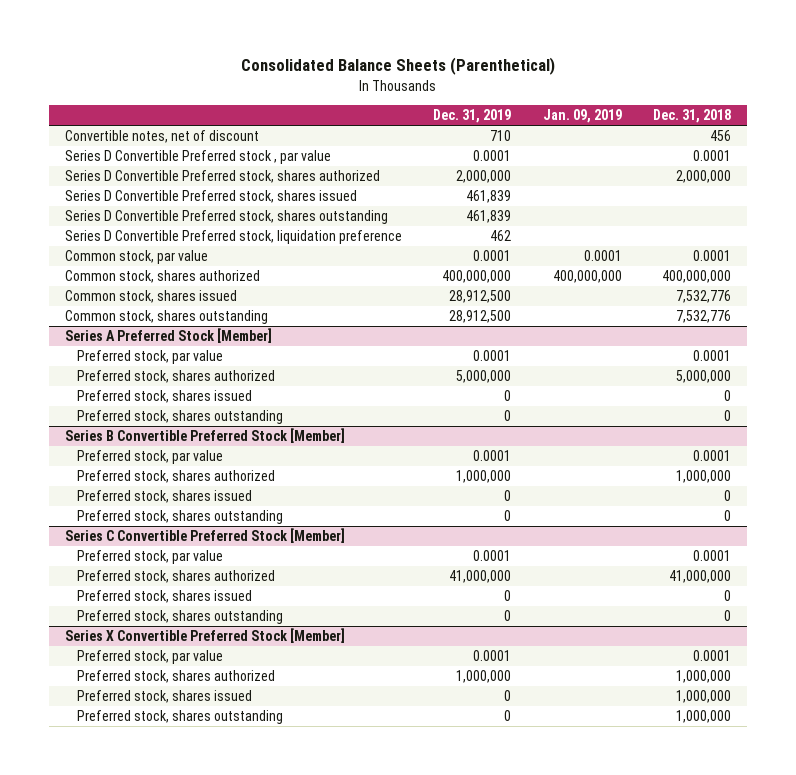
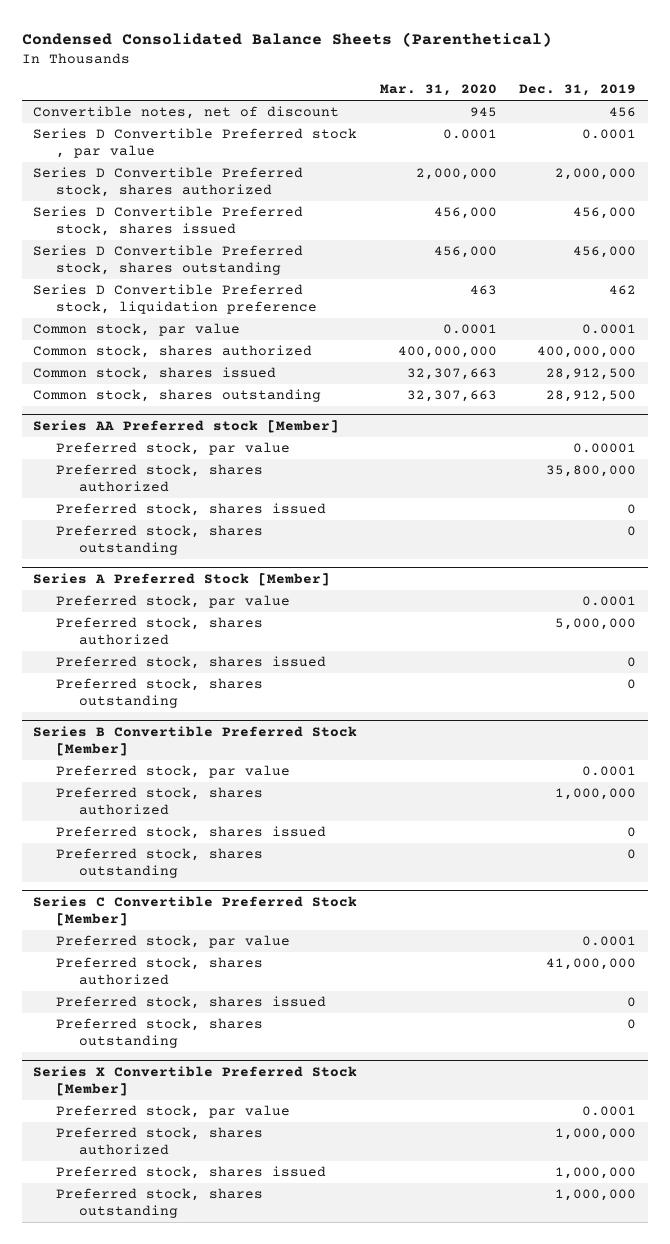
- Consolidated Balance Sheets (Parenthetical)
+ Condensed Consolidated Balance Sheets (Parenthetical)
- | Dec. 31, 2019 | Jan. 09, 2019 | Dec. 31, 2018
+ | Mar. 31, 2020 | Dec. 31, 2019
- Convertible notes, net of discount | 710 | | 456
+ Convertible notes, net of discount | 945 | 456
- Series D Convertible Preferred stock, shares issued | 461,839 | |
- Series D Convertible Preferred stock, shares outstanding | 461,839 | |
+ Series D Convertible Preferred stock, shares issued | 456,000 | 456,000
+ Series D Convertible Preferred stock, shares outstanding | 456,000 | 456,000
+ Series AA Preferred stock [Member]
+ Preferred stock, par value | | 0.00001
+ Preferred stock, shares authorized | | 35,800,000
+ Preferred stock, shares issued | | 0
+ Preferred stock, shares outstanding | | 0
@ Series X Convertible Preferred Stock [Member]
- Preferred stock, shares issued | 0 | | 1,000,000
- Preferred stock, shares outstanding | 0 | | 1,000,000
+ Preferred stock, shares issued | | 1,000,000
+ Preferred stock, shares outstanding | | 1,000,000

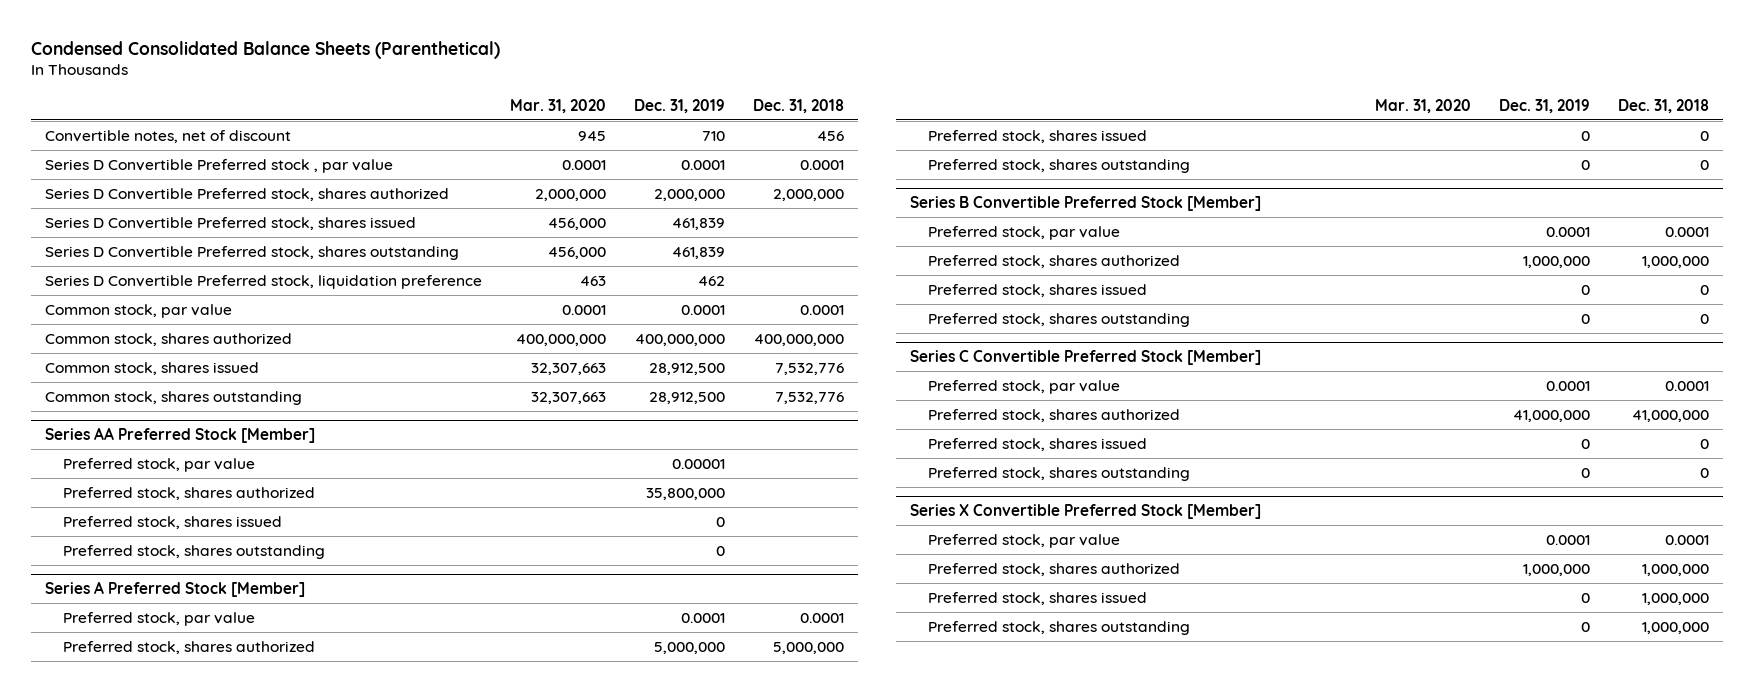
- | Mar. 31, 2020 | Dec. 31, 2019
+ | Mar. 31, 2020 | Dec. 31, 2019 | Dec. 31, 2018
- Convertible notes, net of discount | 945 | 456
+ Convertible notes, net of discount | 945 | 710 | 456
- Series D Convertible Preferred stock, shares issued | 456,000 | 456,000
- Series D Convertible Preferred stock, shares outstanding | 456,000 | 456,000
+ Series D Convertible Preferred stock, shares issued | 456,000 | 461,839 |
+ Series D Convertible Preferred stock, shares outstanding | 456,000 | 461,839 |
- Series AA Preferred stock [Member]
+ Series AA Preferred Stock [Member]
@ Series X Convertible Preferred Stock [Member]
- Preferred stock, shares issued | | 1,000,000
- Preferred stock, shares outstanding | | 1,000,000
+ Preferred stock, shares issued | | 0 | 1,000,000
+ Preferred stock, shares outstanding | | 0 | 1,000,000

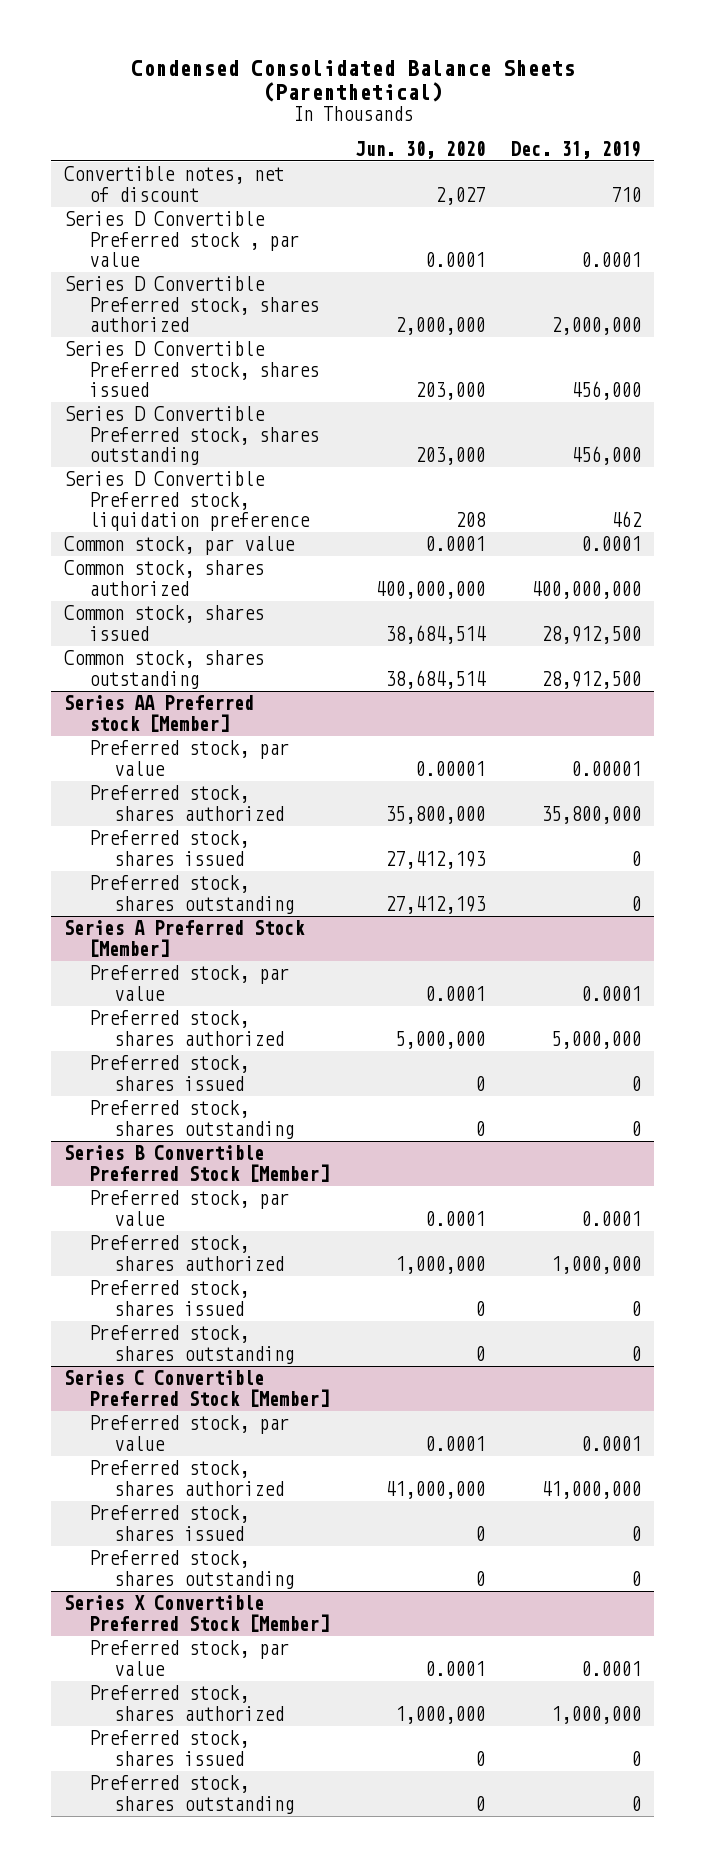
- | Mar. 31, 2020 | Dec. 31, 2019 | Dec. 31, 2018
+ | Jun. 30, 2020 | Dec. 31, 2019
- Series D Convertible Preferred stock, shares issued | 456,000 | 461,839 |
- Series D Convertible Preferred stock, shares outstanding | 456,000 | 461,839 |
+ Series D Convertible Preferred stock, shares issued | 203,000 | 456,000
+ Series D Convertible Preferred stock, shares outstanding | 203,000 | 456,000
- Series AA Preferred Stock [Member]
+ Series AA Preferred stock [Member]

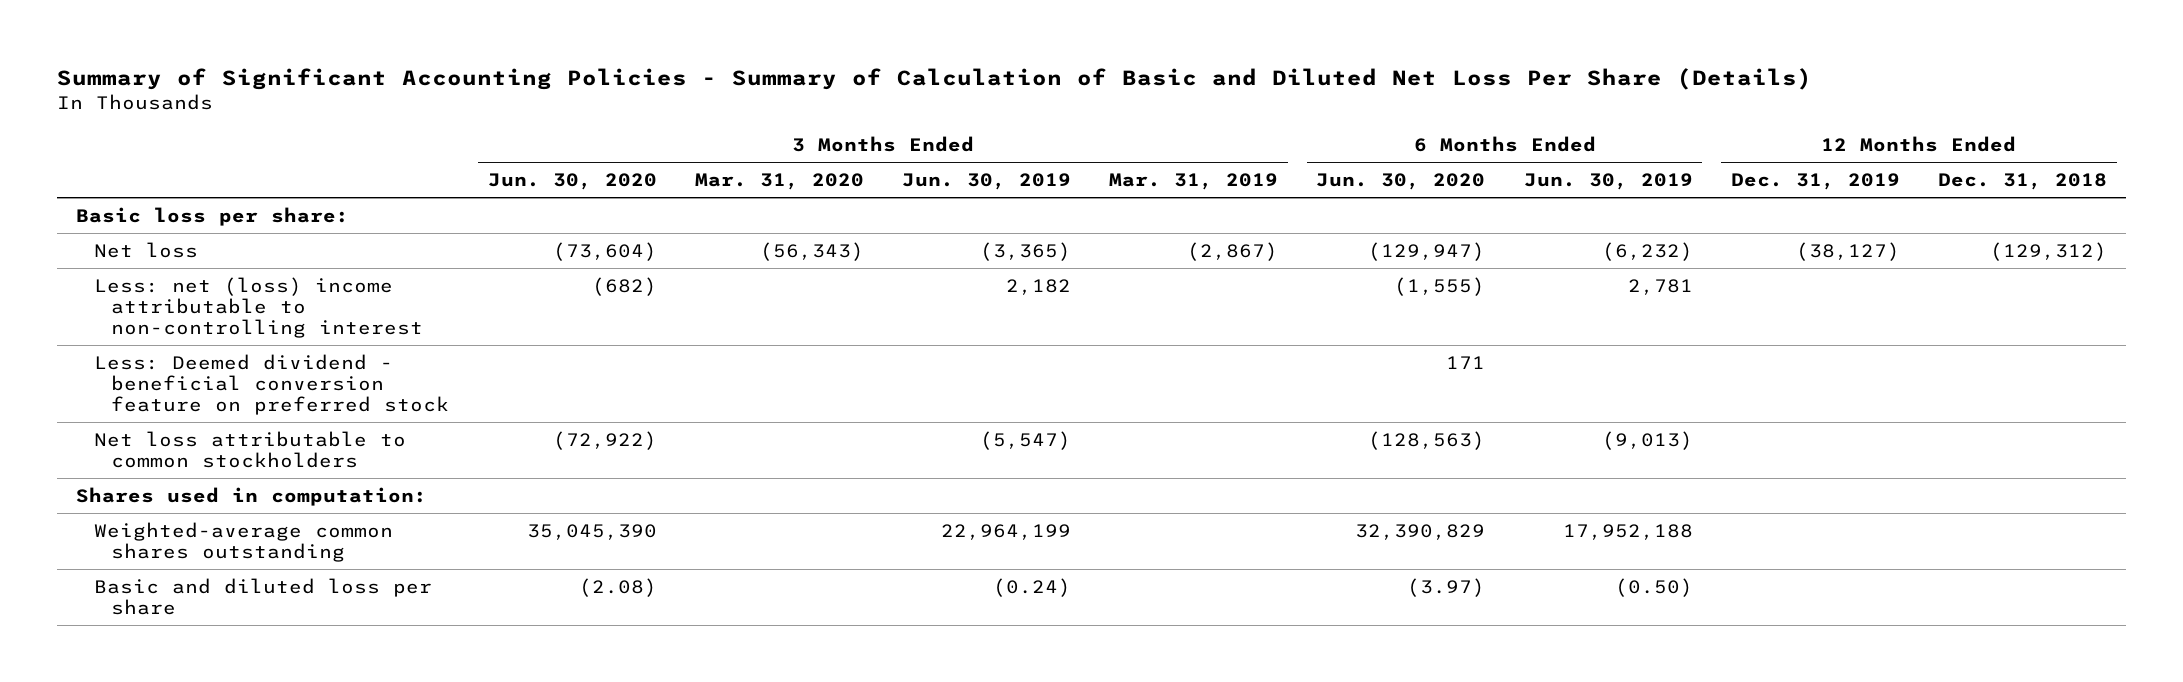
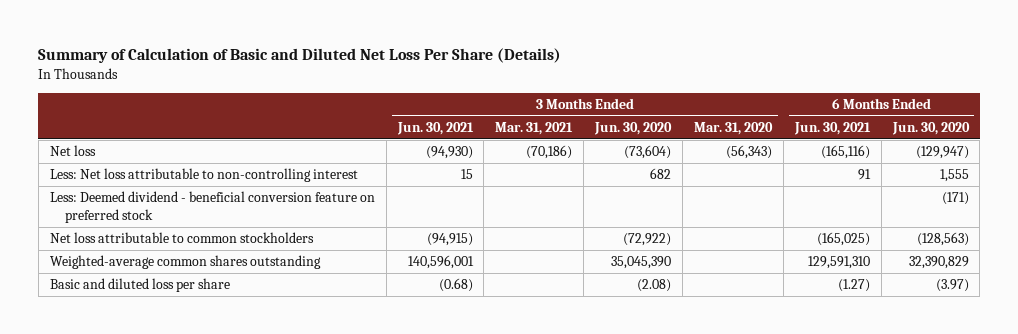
- Summary of Significant Accounting Policies - Summary of Calculation of Basic and Diluted Net Loss Per Share (Details)
+ Summary of Calculation of Basic and Diluted Net Loss Per Share (Details)
- | 3 Months Ended Jun. 30, 2020 | 3 Months Ended Mar. 31, 2020 | 3 Months Ended Jun. 30, 2019 | 3 Months Ended Mar. 31, 2019 | 6 Months Ended Jun. 30, 2020 | 6 Months Ended Jun. 30, 2019 | 12 Months Ended Dec. 31, 2019 | 12 Months Ended Dec. 31, 2018
+ | 3 Months Ended Jun. 30, 2021 | 3 Months Ended Mar. 31, 2021 | 3 Months Ended Jun. 30, 2020 | 3 Months Ended Mar. 31, 2020 | 6 Months Ended Jun. 30, 2021 | 6 Months Ended Jun. 30, 2020
- Basic loss per share:
- Less: net (loss) income attributable to non-controlling interest | (682) | | 2,182 | | (1,555) | 2,781 | |
- Less: Deemed dividend - beneficial conversion feature on preferred stock | | | | | 171 | | |
+ Less: Net loss attributable to non-controlling interest | 15 | | 682 | | 91 | 1,555
+ Less: Deemed dividend - beneficial conversion feature on preferred stock | | | | | | (171)
- Shares used in computation:

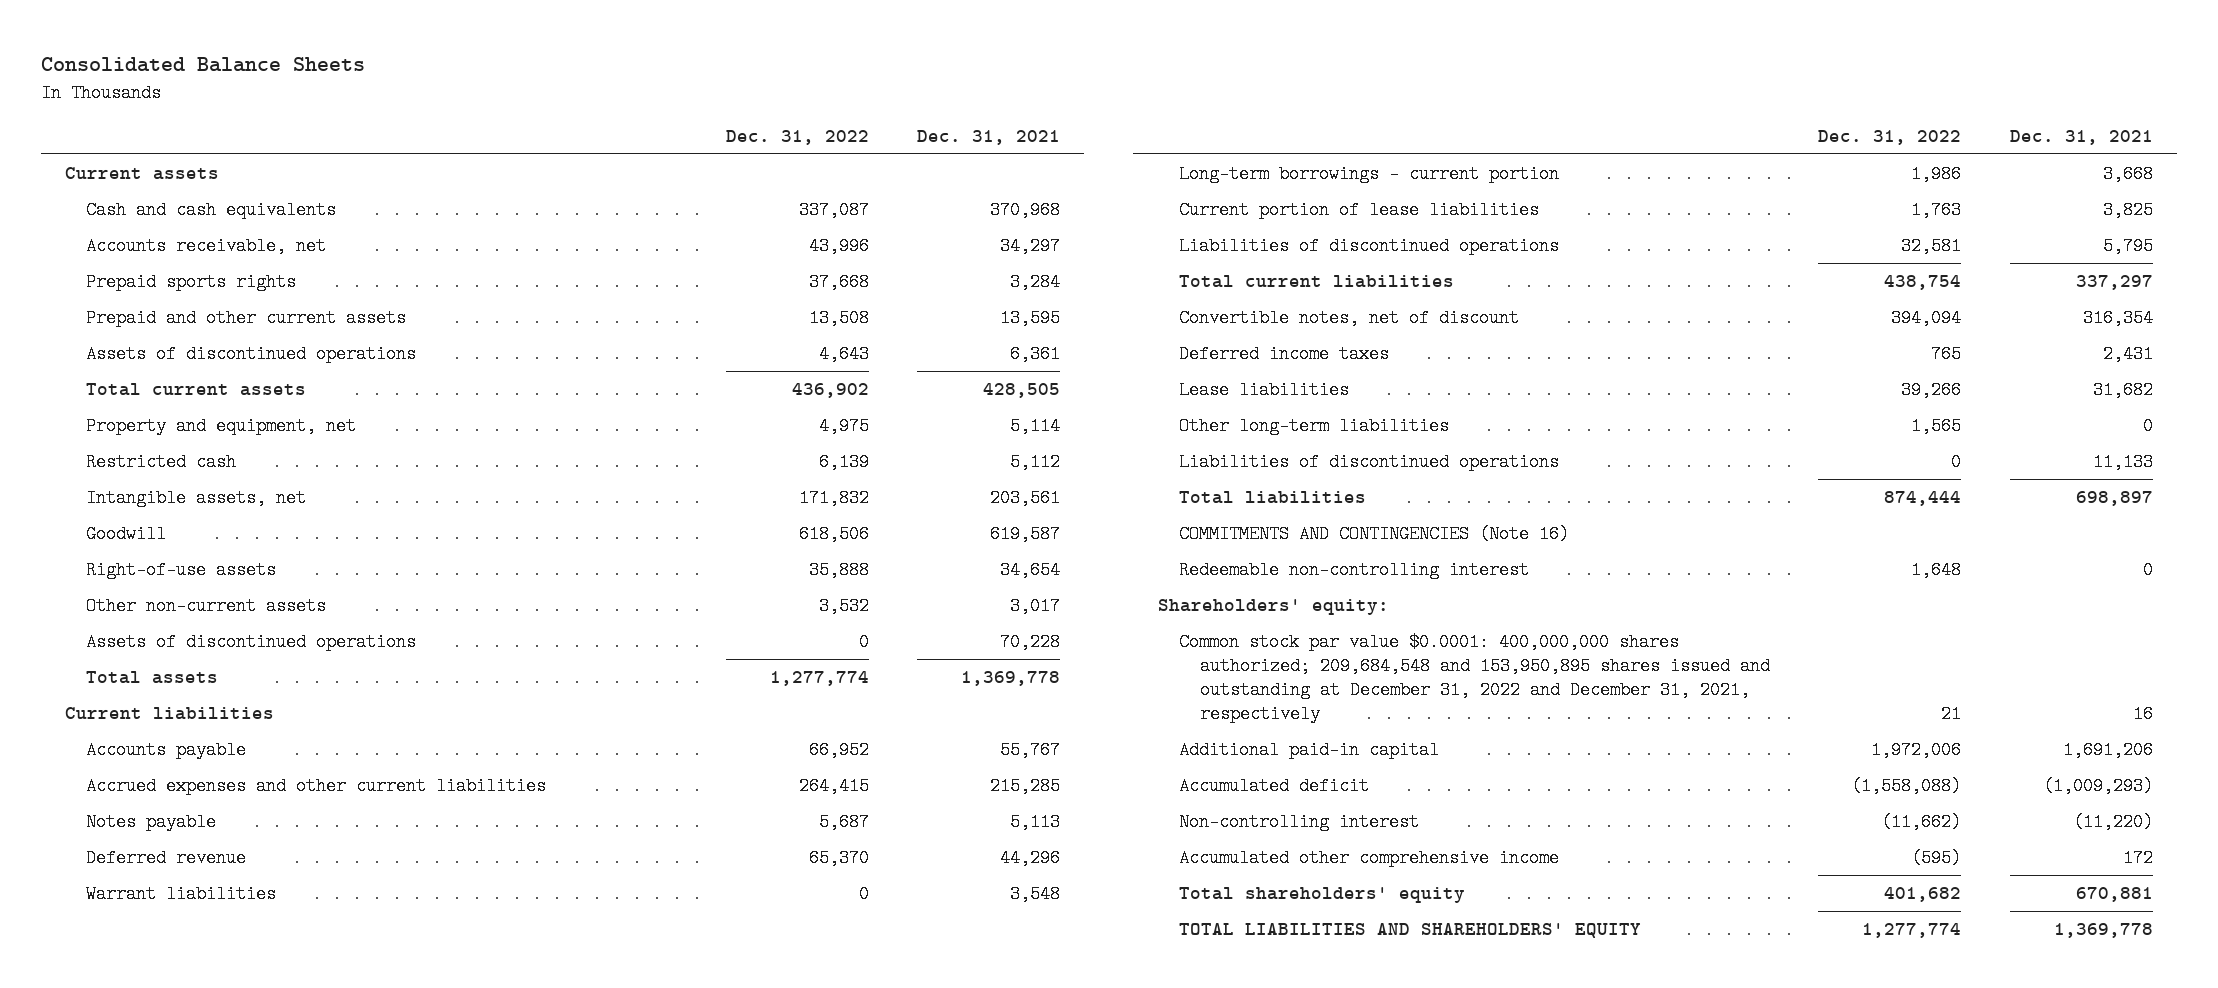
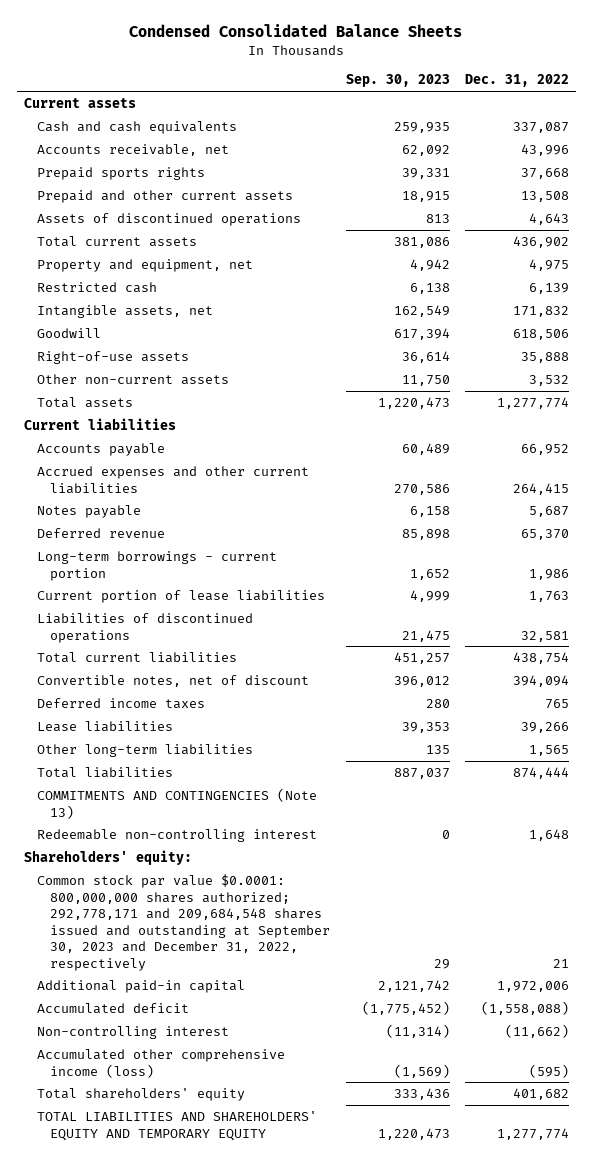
- Consolidated Balance Sheets
+ Condensed Consolidated Balance Sheets
- | Dec. 31, 2022 | Dec. 31, 2021
+ | Sep. 30, 2023 | Dec. 31, 2022
- Assets of discontinued operations | 0 | 70,228
- Warrant liabilities | 0 | 3,548
- Liabilities of discontinued operations | 0 | 11,133
- COMMITMENTS AND CONTINGENCIES (Note 16)
+ COMMITMENTS AND CONTINGENCIES (Note 13)
- Common stock par value $0.0001: 400,000,000 shares authorized; 209,684,548 and 153,950,895 shares issued and outstanding at December 31, 2022 and December 31, 2021, respectively | 21 | 16
+ Common stock par value $0.0001: 800,000,000 shares authorized; 292,778,171 and 209,684,548 shares issued and outstanding at September 30, 2023 and December 31, 2022, respectively | 29 | 21
- Accumulated other comprehensive income | (595) | 172
+ Accumulated other comprehensive income (loss) | (1,569) | (595)
- TOTAL LIABILITIES AND SHAREHOLDERS' EQUITY | 1,277,774 | 1,369,778
+ TOTAL LIABILITIES AND SHAREHOLDERS' EQUITY AND TEMPORARY EQUITY | 1,220,473 | 1,277,774

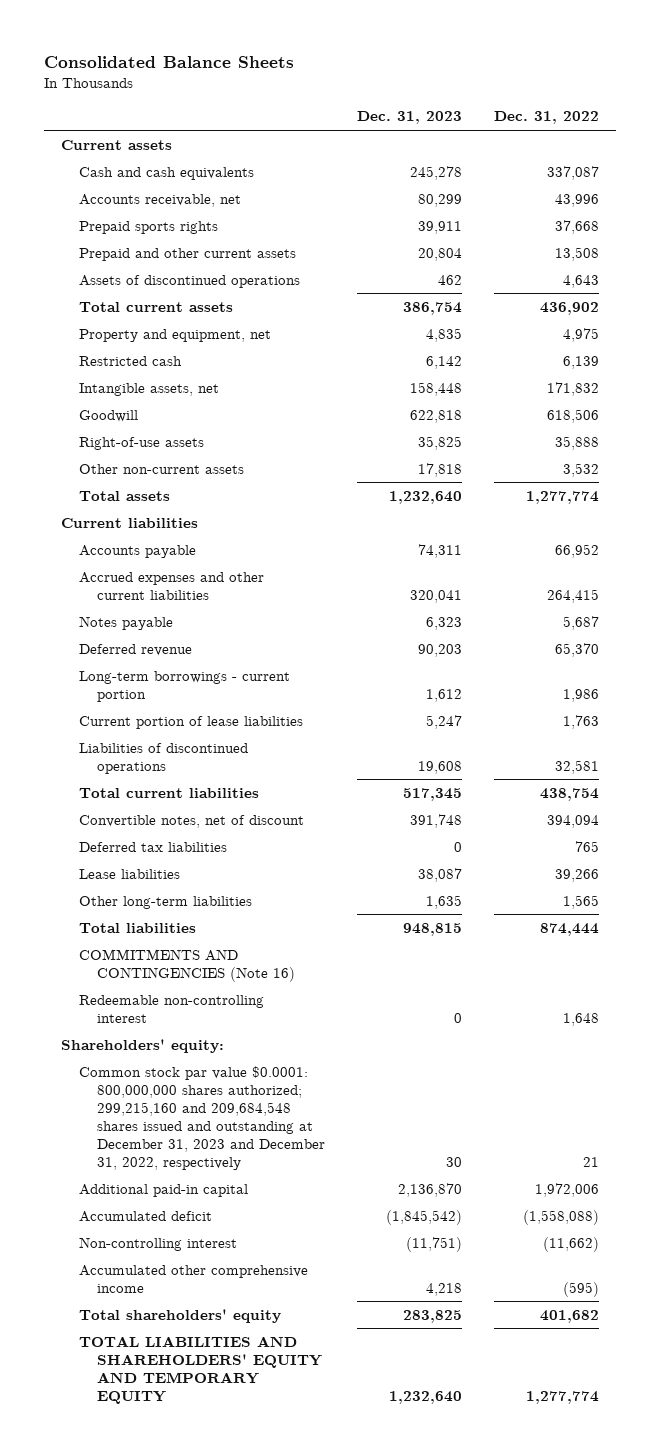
- Condensed Consolidated Balance Sheets
+ Consolidated Balance Sheets
- | Sep. 30, 2023 | Dec. 31, 2022
+ | Dec. 31, 2023 | Dec. 31, 2022
- Deferred income taxes | 280 | 765
+ Deferred tax liabilities | 0 | 765
- COMMITMENTS AND CONTINGENCIES (Note 13)
+ COMMITMENTS AND CONTINGENCIES (Note 16)
- Common stock par value $0.0001: 800,000,000 shares authorized; 292,778,171 and 209,684,548 shares issued and outstanding at September 30, 2023 and December 31, 2022, respectively | 29 | 21
+ Common stock par value $0.0001: 800,000,000 shares authorized; 299,215,160 and 209,684,548 shares issued and outstanding at December 31, 2023 and December 31, 2022, respectively | 30 | 21
- Accumulated other comprehensive income (loss) | (1,569) | (595)
+ Accumulated other comprehensive income | 4,218 | (595)

